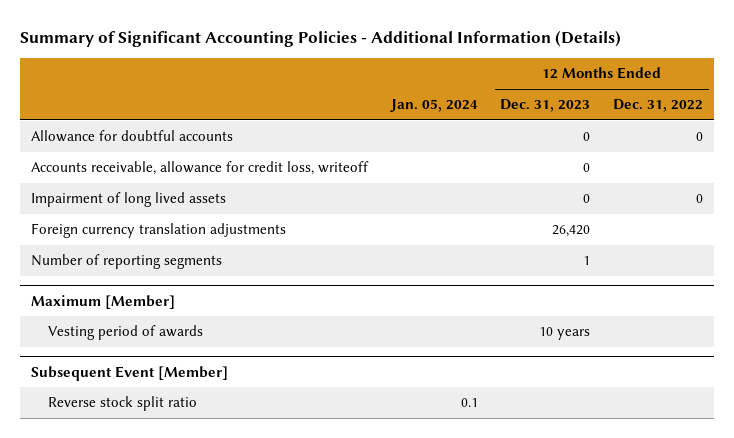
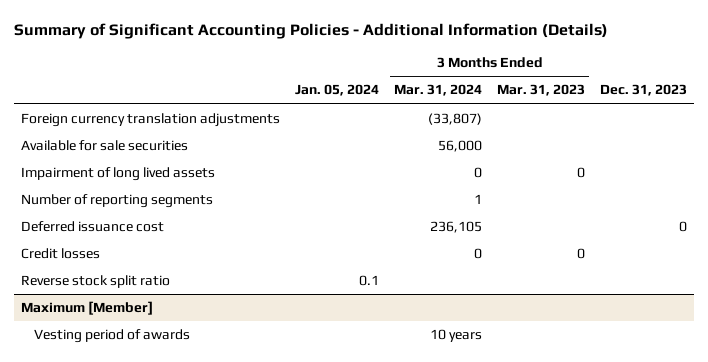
- | Jan. 05, 2024 | 12 Months Ended Dec. 31, 2023 | 12 Months Ended Dec. 31, 2022
+ | Jan. 05, 2024 | 3 Months Ended Mar. 31, 2024 | 3 Months Ended Mar. 31, 2023 | Dec. 31, 2023
- Allowance for doubtful accounts | | 0 | 0
- Accounts receivable, allowance for credit loss, writeoff | | 0 |
+ Available for sale securities | | 56,000 | |
moved down: Impairment of long lived assets | | 0 | 0 |
+ Deferred issuance cost | | 236,105 | | 0
+ Credit losses | | 0 | 0 |
+ Reverse stock split ratio | 0.1 | | |
- Subsequent Event [Member]
- Reverse stock split ratio | 0.1 | |

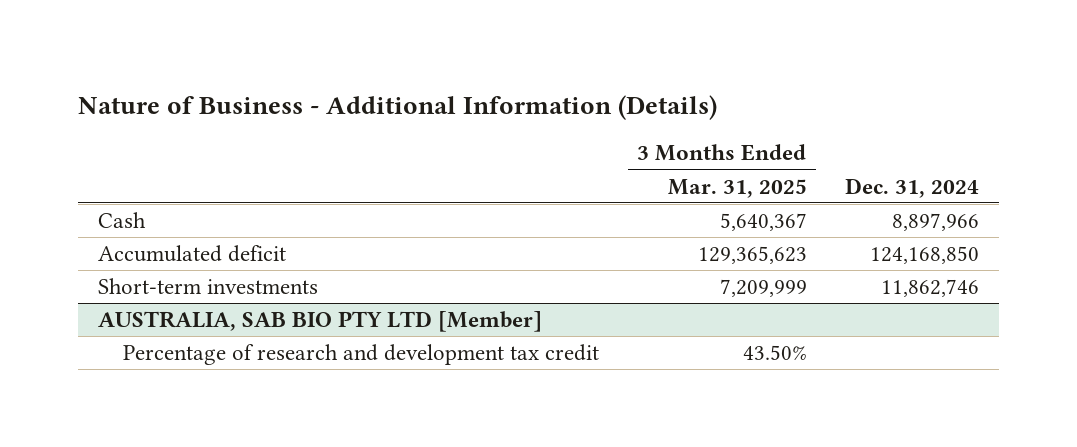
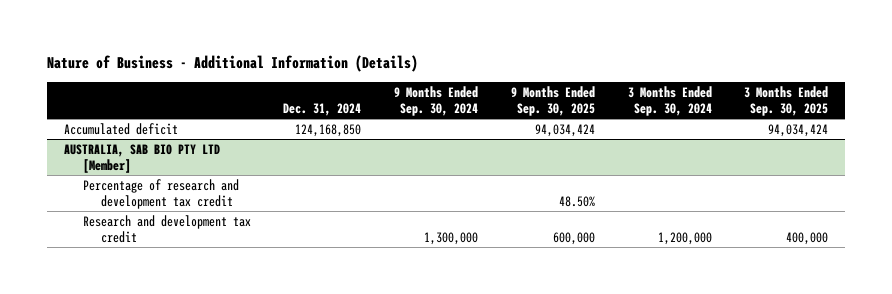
- | 3 Months Ended Mar. 31, 2025 | Dec. 31, 2024
+ | Dec. 31, 2024 | 9 Months Ended Sep. 30, 2024 | 9 Months Ended Sep. 30, 2025 | 3 Months Ended Sep. 30, 2024 | 3 Months Ended Sep. 30, 2025
- Cash | 5,640,367 | 8,897,966
- Short-term investments | 7,209,999 | 11,862,746
@ AUSTRALIA, SAB BIO PTY LTD [Member]
+ Research and development tax credit | | 1,300,000 | 600,000 | 1,200,000 | 400,000

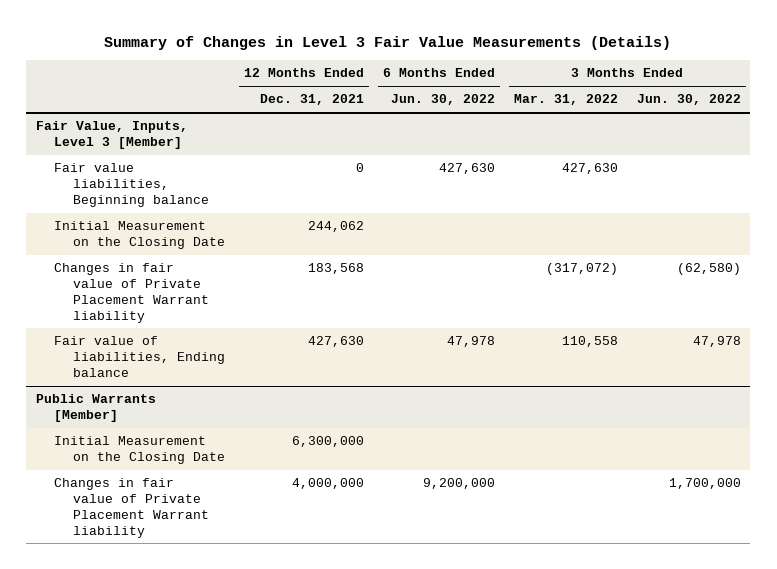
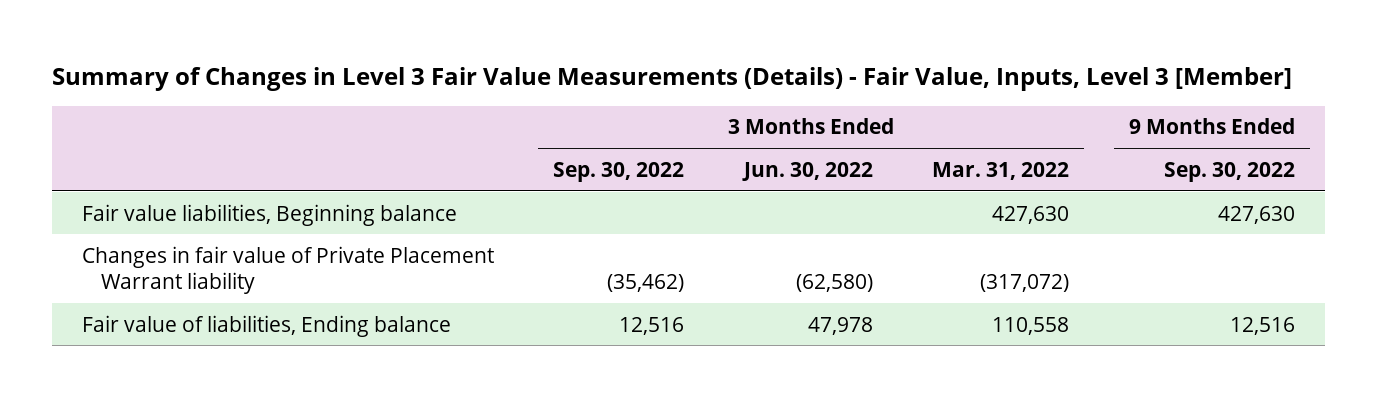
- Summary of Changes in Level 3 Fair Value Measurements (Details)
+ Summary of Changes in Level 3 Fair Value Measurements (Details) - Fair Value, Inputs, Level 3 [Member]
- | 12 Months Ended Dec. 31, 2021 | 6 Months Ended Jun. 30, 2022 | 3 Months Ended Mar. 31, 2022 | 3 Months Ended Jun. 30, 2022
+ | 3 Months Ended Sep. 30, 2022 | 3 Months Ended Jun. 30, 2022 | 3 Months Ended Mar. 31, 2022 | 9 Months Ended Sep. 30, 2022
- Fair Value, Inputs, Level 3 [Member]
- Initial Measurement on the Closing Date | 244,062 | | |
- Public Warrants [Member]
- Initial Measurement on the Closing Date | 6,300,000 | | |
- Changes in fair value of Private Placement Warrant liability | 4,000,000 | 9,200,000 | | 1,700,000

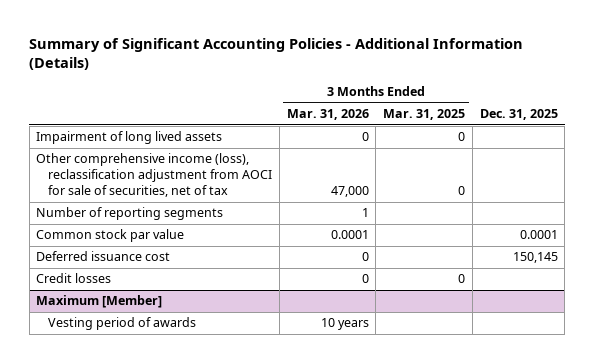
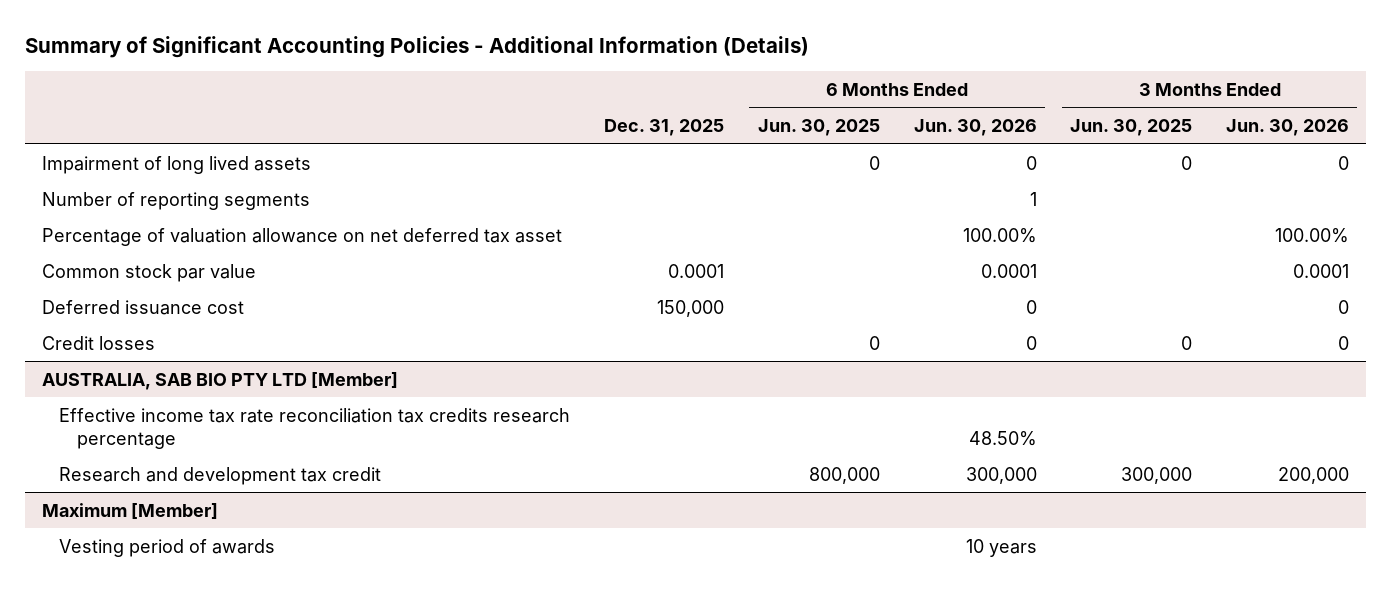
- | 3 Months Ended Mar. 31, 2026 | 3 Months Ended Mar. 31, 2025 | Dec. 31, 2025
+ | Dec. 31, 2025 | 6 Months Ended Jun. 30, 2025 | 6 Months Ended Jun. 30, 2026 | 3 Months Ended Jun. 30, 2025 | 3 Months Ended Jun. 30, 2026
- Other comprehensive income (loss), reclassification adjustment from AOCI for sale of securities, net of tax | 47,000 | 0 |
+ Percentage of valuation allowance on net deferred tax asset | | | 100.00% | | 100.00%
- Deferred issuance cost | 0 | | 150,145
+ Deferred issuance cost | 150,000 | | 0 | | 0
+ AUSTRALIA, SAB BIO PTY LTD [Member]
+ Effective income tax rate reconciliation tax credits research percentage | | | 48.50% | |
+ Research and development tax credit | | 800,000 | 300,000 | 300,000 | 200,000

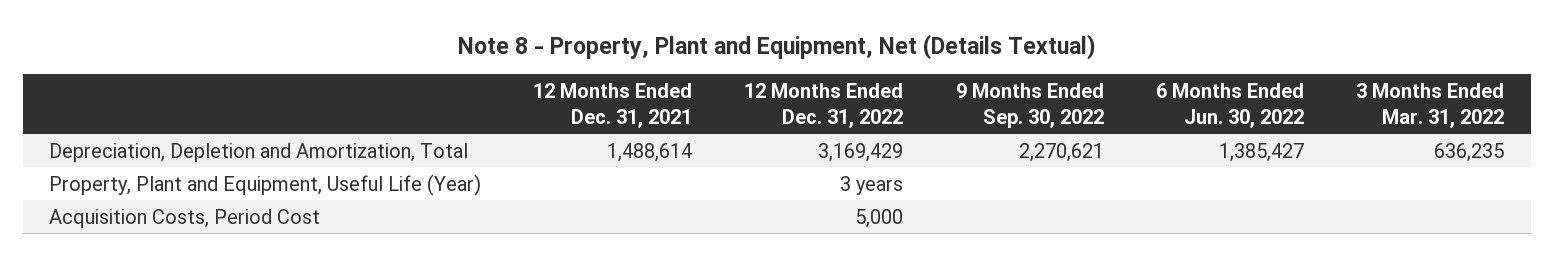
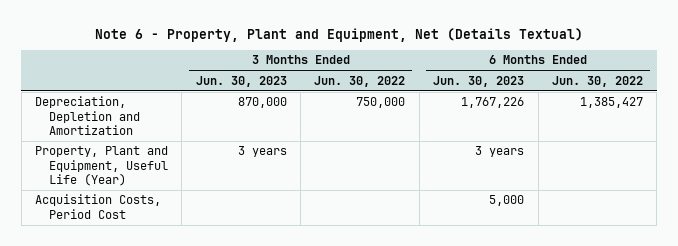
- Note 8 - Property, Plant and Equipment, Net (Details Textual)
+ Note 6 - Property, Plant and Equipment, Net (Details Textual)
- | 12 Months Ended Dec. 31, 2021 | 12 Months Ended Dec. 31, 2022 | 9 Months Ended Sep. 30, 2022 | 6 Months Ended Jun. 30, 2022 | 3 Months Ended Mar. 31, 2022
+ | 3 Months Ended Jun. 30, 2023 | 3 Months Ended Jun. 30, 2022 | 6 Months Ended Jun. 30, 2023 | 6 Months Ended Jun. 30, 2022
- Depreciation, Depletion and Amortization, Total | 1,488,614 | 3,169,429 | 2,270,621 | 1,385,427 | 636,235
+ Depreciation, Depletion and Amortization | 870,000 | 750,000 | 1,767,226 | 1,385,427

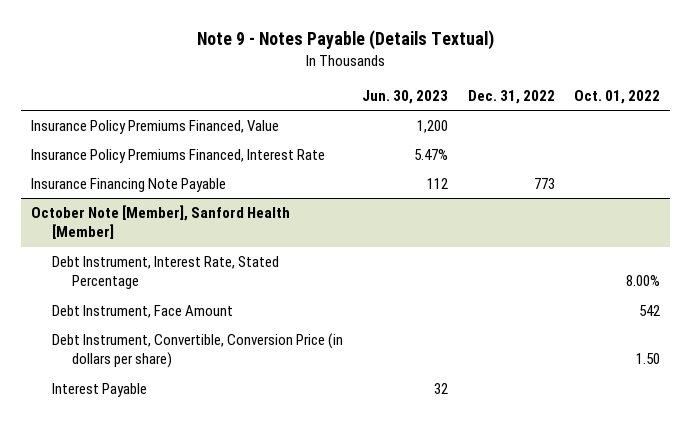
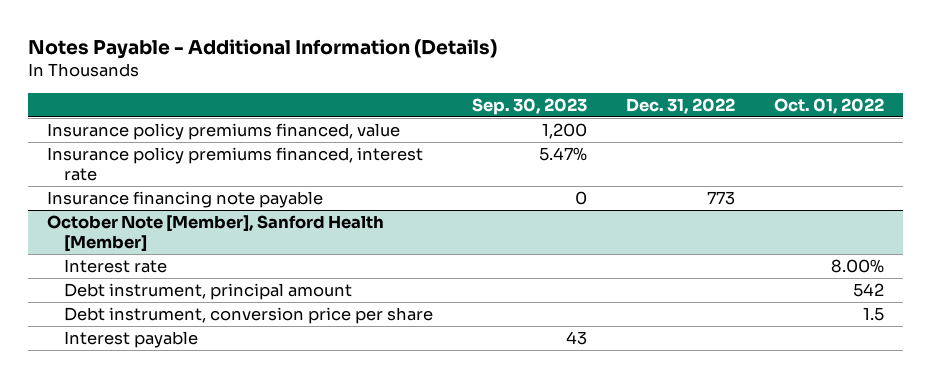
- Note 9 - Notes Payable (Details Textual)
+ Notes Payable - Additional Information (Details)
- | Jun. 30, 2023 | Dec. 31, 2022 | Oct. 01, 2022
+ | Sep. 30, 2023 | Dec. 31, 2022 | Oct. 01, 2022
- Insurance Policy Premiums Financed, Value | 1,200 | |
- Insurance Policy Premiums Financed, Interest Rate | 5.47% | |
- Insurance Financing Note Payable | 112 | 773 |
+ Insurance policy premiums financed, value | 1,200 | |
+ Insurance policy premiums financed, interest rate | 5.47% | |
+ Insurance financing note payable | 0 | 773 |
@ October Note [Member], Sanford Health [Member]
- Debt Instrument, Interest Rate, Stated Percentage | | | 8.00%
- Debt Instrument, Face Amount | | | 542
- Debt Instrument, Convertible, Conversion Price (in dollars per share) | | | 1.50
- Interest Payable | 32 | |
+ Interest rate | | | 8.00%
+ Debt instrument, principal amount | | | 542
+ Debt instrument, conversion price per share | | | 1.5
+ Interest payable | 43 | |

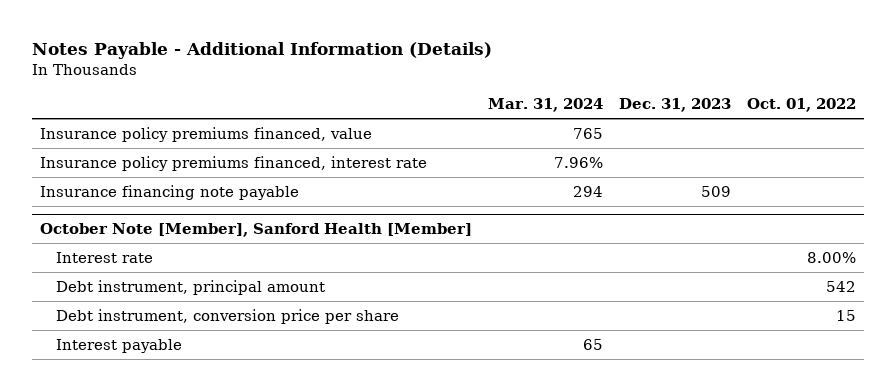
- | Sep. 30, 2023 | Dec. 31, 2022 | Oct. 01, 2022
+ | Mar. 31, 2024 | Dec. 31, 2023 | Oct. 01, 2022
@ October Note [Member], Sanford Health [Member]
- Debt instrument, conversion price per share | | | 1.5
+ Debt instrument, conversion price per share | | | 15

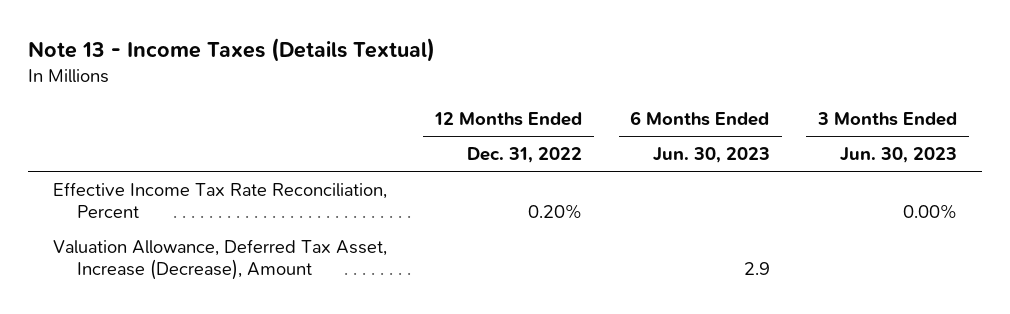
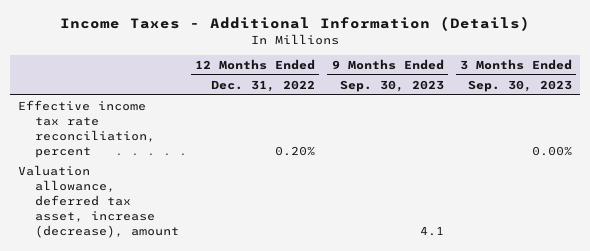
- Note 13 - Income Taxes (Details Textual)
+ Income Taxes - Additional Information (Details)
- | 12 Months Ended Dec. 31, 2022 | 6 Months Ended Jun. 30, 2023 | 3 Months Ended Jun. 30, 2023
+ | 12 Months Ended Dec. 31, 2022 | 9 Months Ended Sep. 30, 2023 | 3 Months Ended Sep. 30, 2023
- Effective Income Tax Rate Reconciliation, Percent | 0.20% | | 0.00%
- Valuation Allowance, Deferred Tax Asset, Increase (Decrease), Amount | | 2.9 |
+ Effective income tax rate reconciliation, percent | 0.20% | | 0.00%
+ Valuation allowance, deferred tax asset, increase (decrease), amount | | 4.1 |

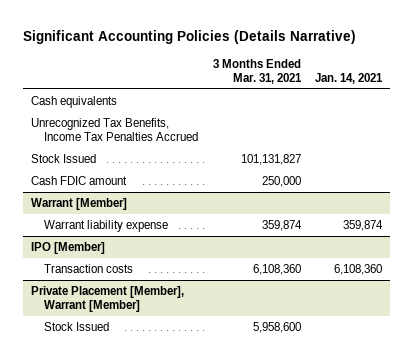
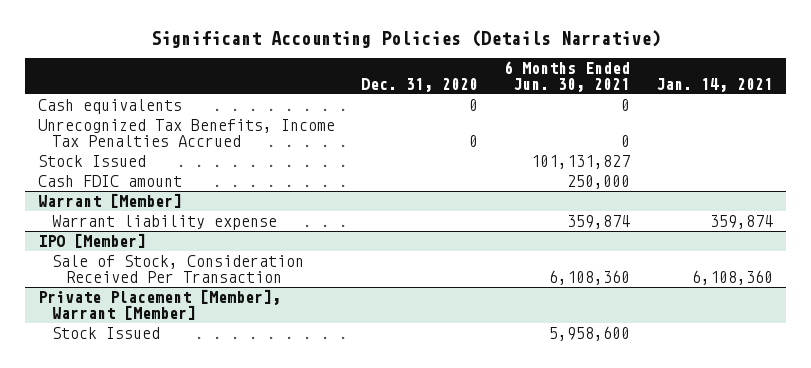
- | 3 Months Ended Mar. 31, 2021 | Jan. 14, 2021
+ | Dec. 31, 2020 | 6 Months Ended Jun. 30, 2021 | Jan. 14, 2021
@ IPO [Member]
- Transaction costs | 6,108,360 | 6,108,360
+ Sale of Stock, Consideration Received Per Transaction | | 6,108,360 | 6,108,360

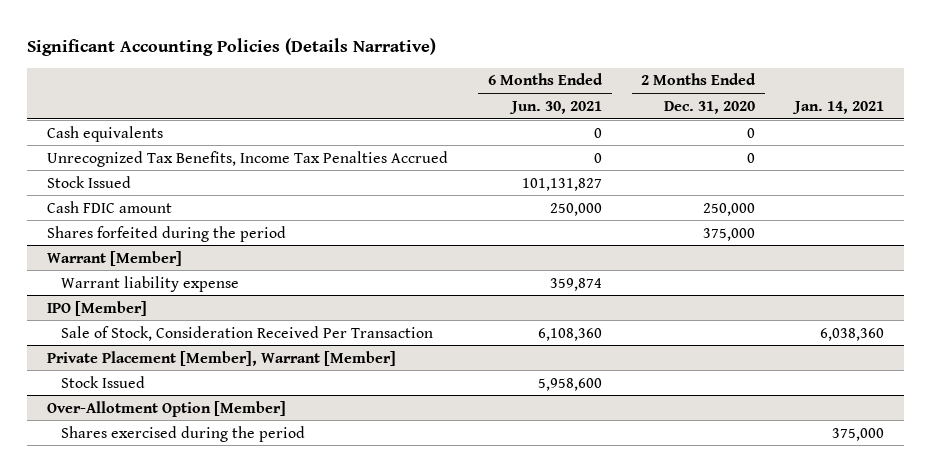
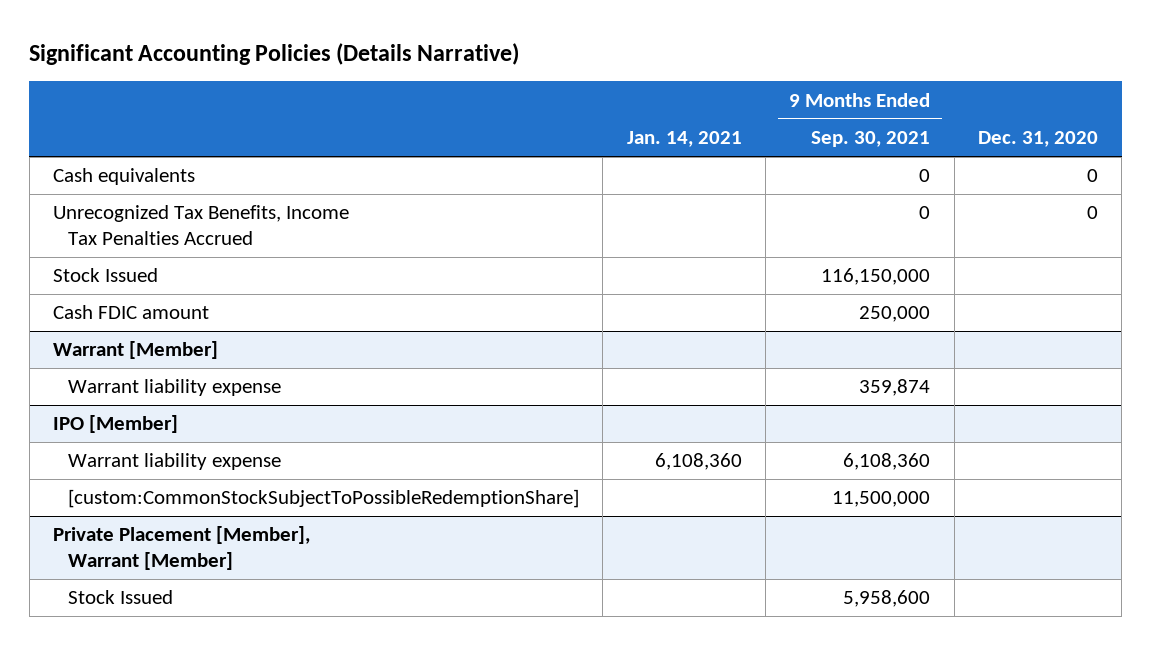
- | 6 Months Ended Jun. 30, 2021 | 2 Months Ended Dec. 31, 2020 | Jan. 14, 2021
+ | Jan. 14, 2021 | 9 Months Ended Sep. 30, 2021 | Dec. 31, 2020
- Shares forfeited during the period | | 375,000 |
@ IPO [Member]
- Sale of Stock, Consideration Received Per Transaction | 6,108,360 | | 6,038,360
+ Warrant liability expense | 6,108,360 | 6,108,360 |
+ [custom:CommonStockSubjectToPossibleRedemptionShare] | | 11,500,000 |
- Over-Allotment Option [Member]
- Shares exercised during the period | | | 375,000

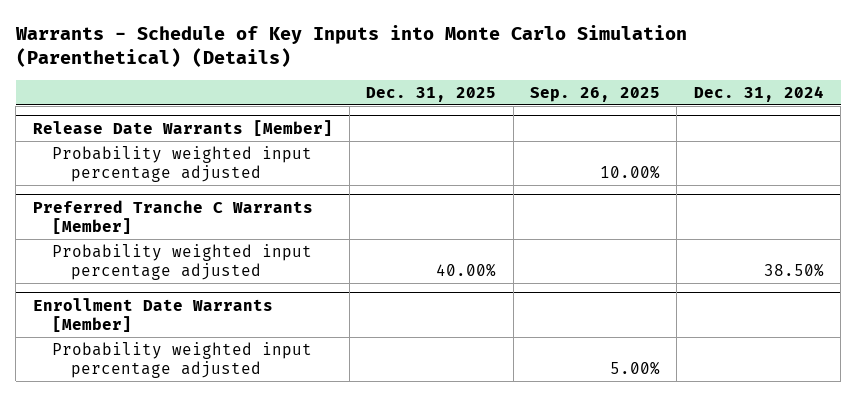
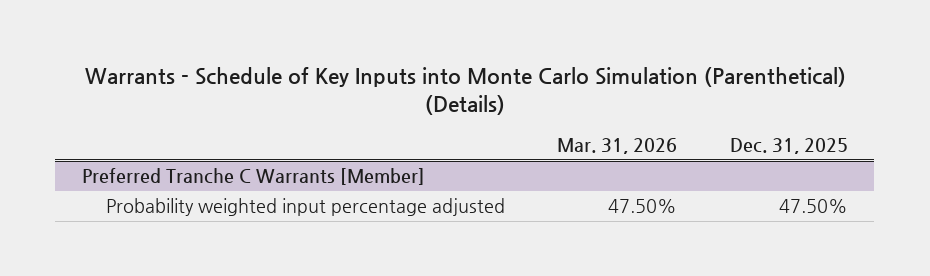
- | Dec. 31, 2025 | Sep. 26, 2025 | Dec. 31, 2024
+ | Mar. 31, 2026 | Dec. 31, 2025
- Release Date Warrants [Member]
- Probability weighted input percentage adjusted | | 10.00% |
@ Preferred Tranche C Warrants [Member]
- Probability weighted input percentage adjusted | 40.00% | | 38.50%
- Enrollment Date Warrants [Member]
- Probability weighted input percentage adjusted | | 5.00% |
@ Preferred Tranche C Warrants [Member]
+ Probability weighted input percentage adjusted | 47.50% | 47.50%

